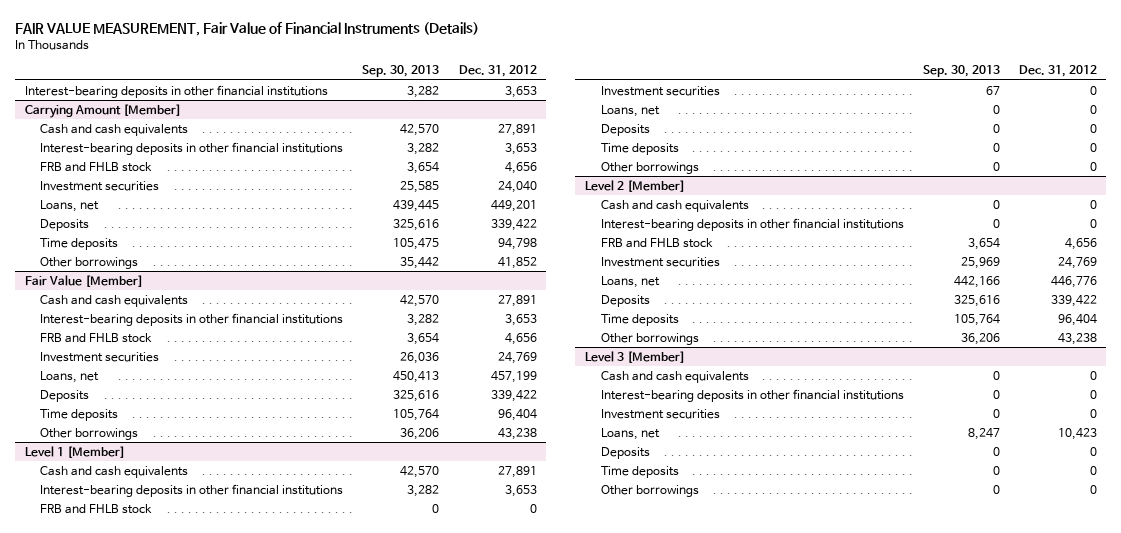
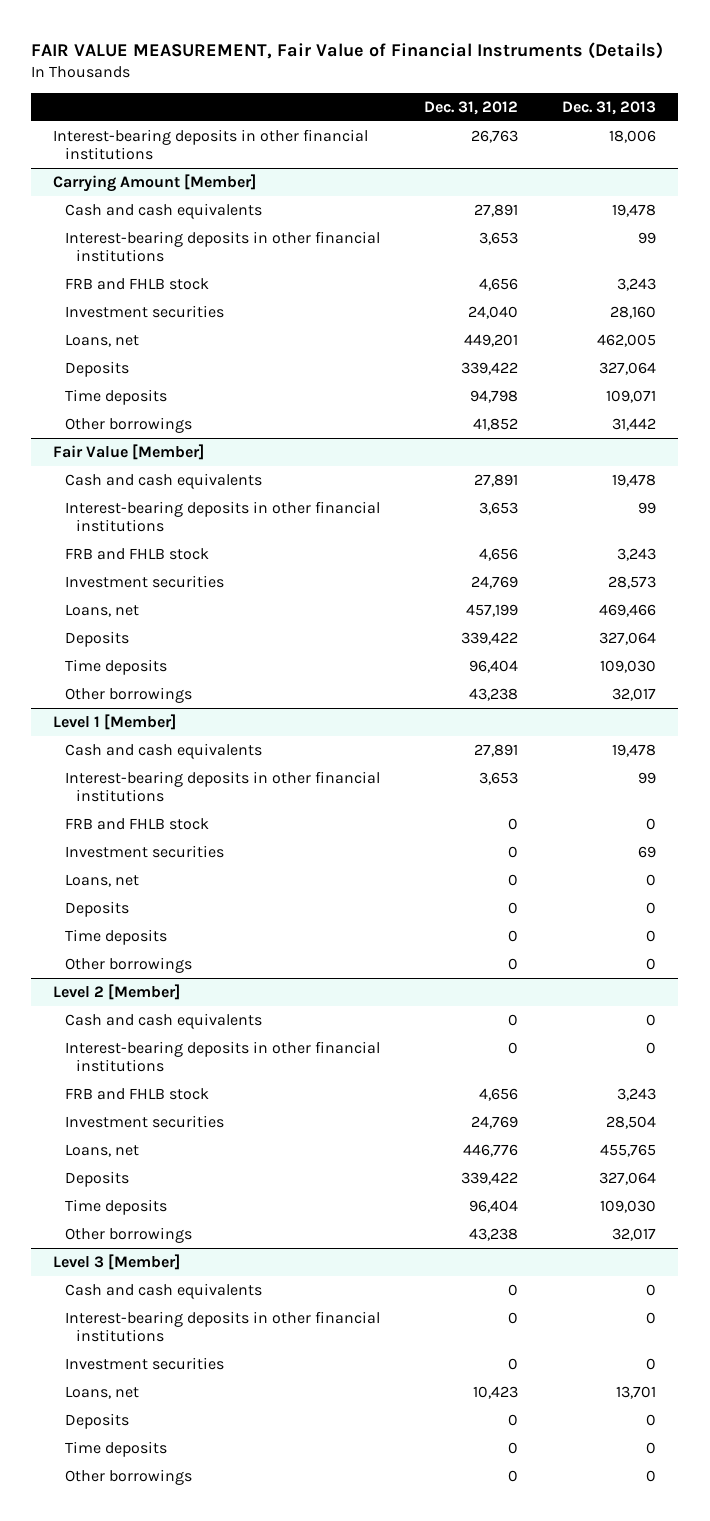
- | Sep. 30, 2013 | Dec. 31, 2012
+ | Dec. 31, 2012 | Dec. 31, 2013
- Interest-bearing deposits in other financial institutions | 3,282 | 3,653
+ Interest-bearing deposits in other financial institutions | 26,763 | 18,006

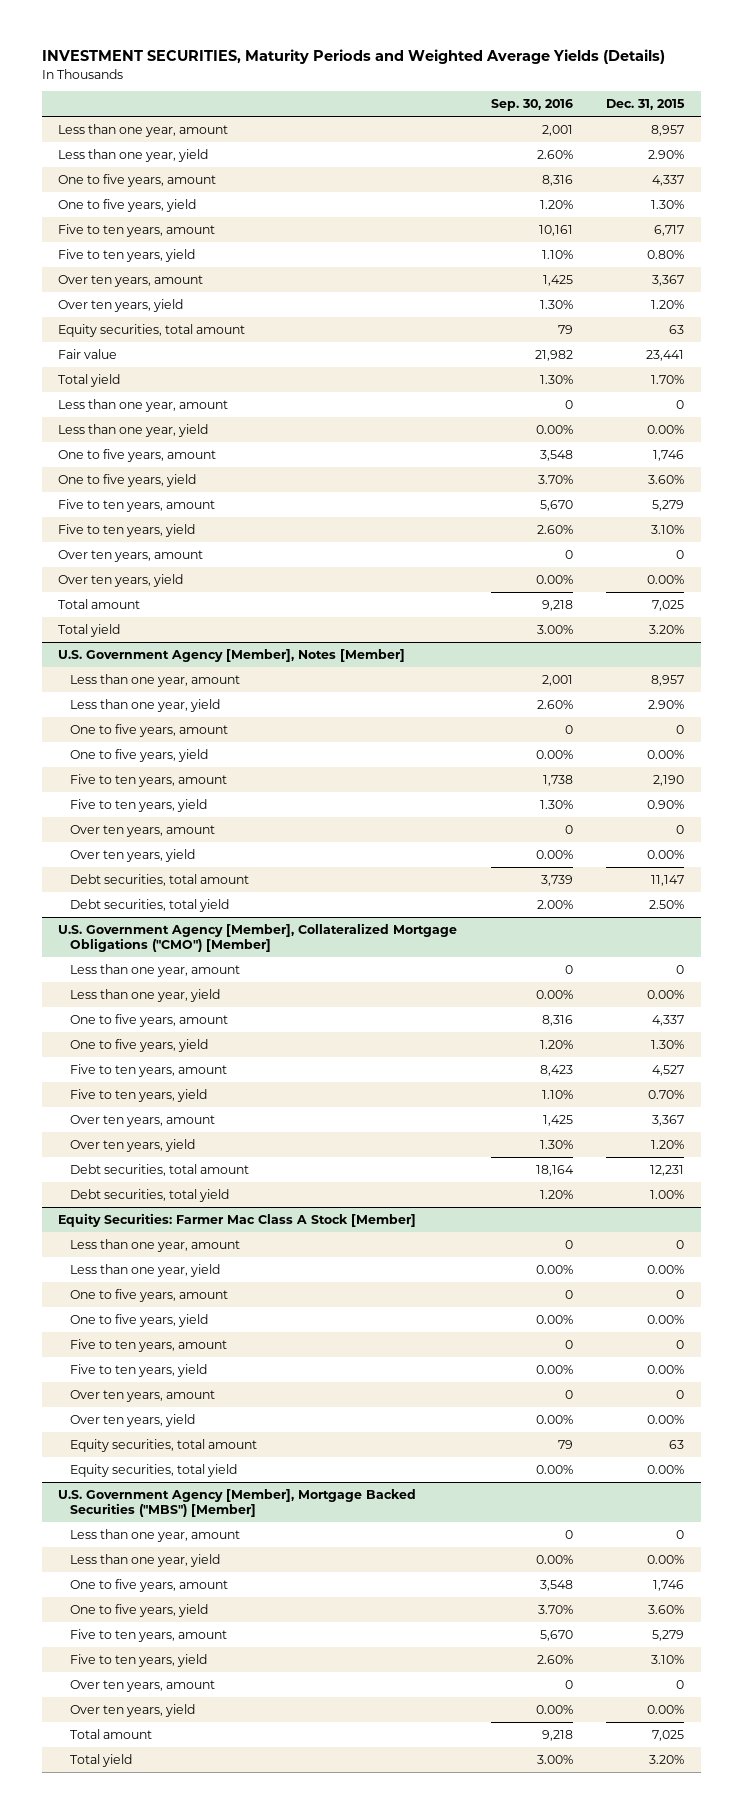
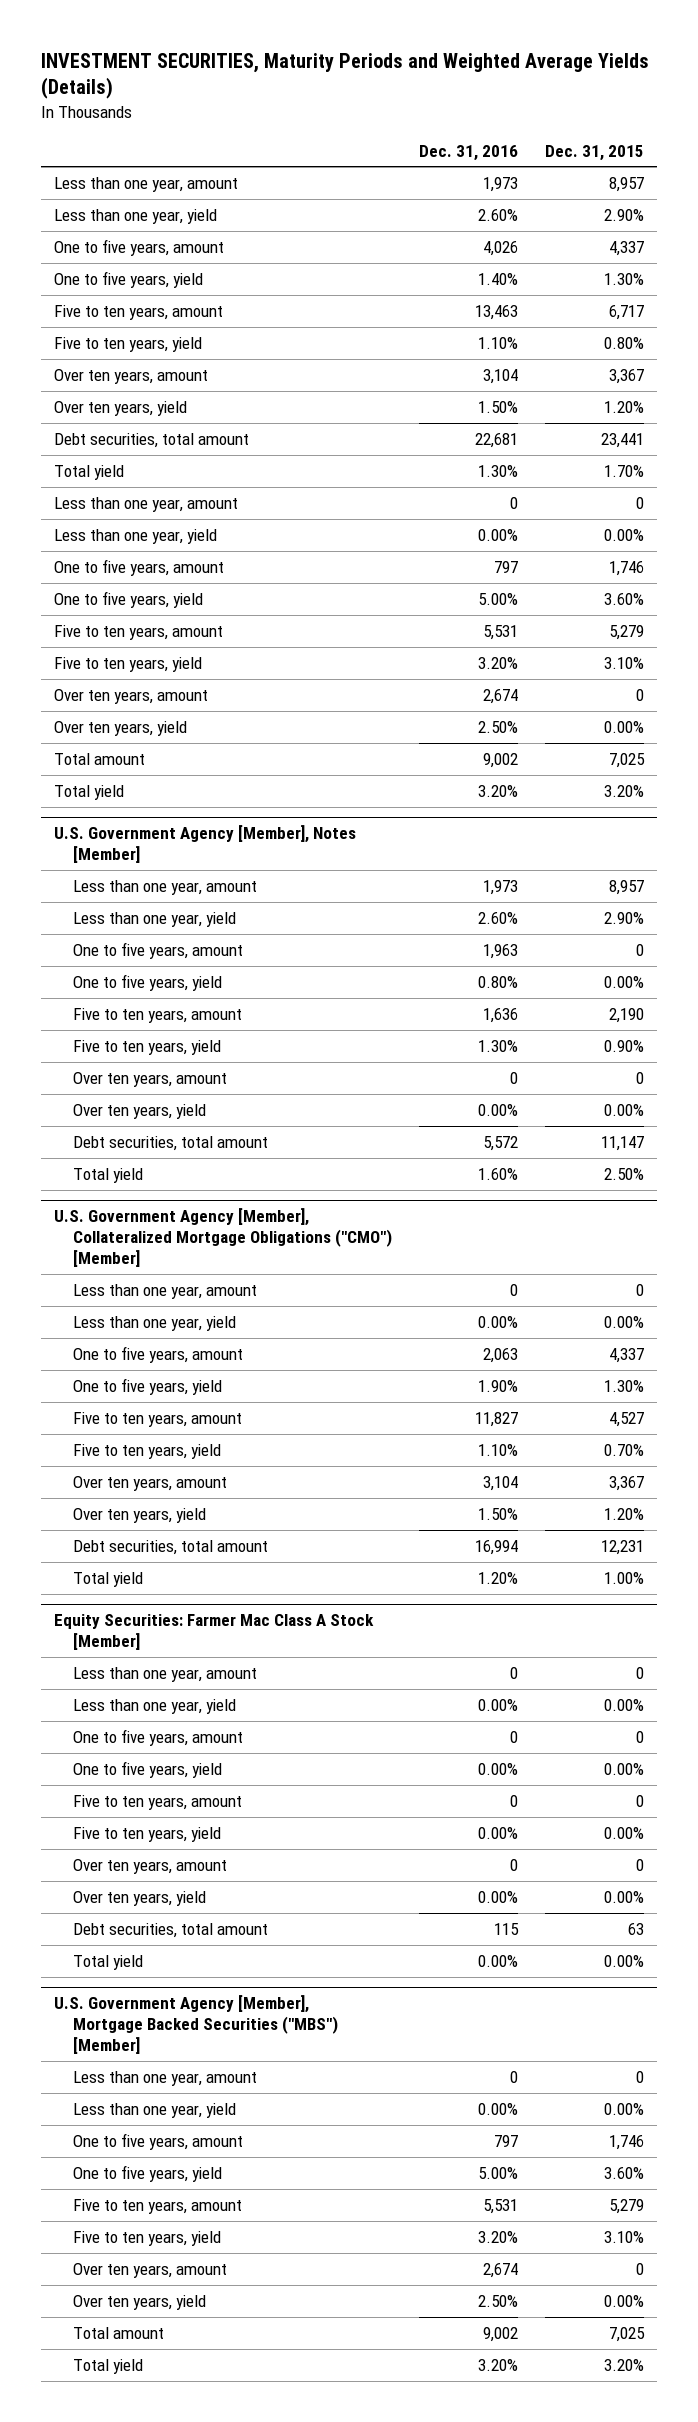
- | Sep. 30, 2016 | Dec. 31, 2015
+ | Dec. 31, 2016 | Dec. 31, 2015
- Equity securities, total amount | 79 | 63
- Fair value | 21,982 | 23,441
+ Debt securities, total amount | 22,681 | 23,441
@ U.S. Government Agency [Member], Notes [Member]
- Debt securities, total yield | 2.00% | 2.50%
+ Total yield | 1.60% | 2.50%
@ U.S. Government Agency [Member], Collateralized Mortgage Obligations ("CMO") [Member]
- Debt securities, total yield | 1.20% | 1.00%
+ Total yield | 1.20% | 1.00%
@ Equity Securities: Farmer Mac Class A Stock [Member]
- Equity securities, total amount | 79 | 63
- Equity securities, total yield | 0.00% | 0.00%
+ Debt securities, total amount | 115 | 63
+ Total yield | 0.00% | 0.00%

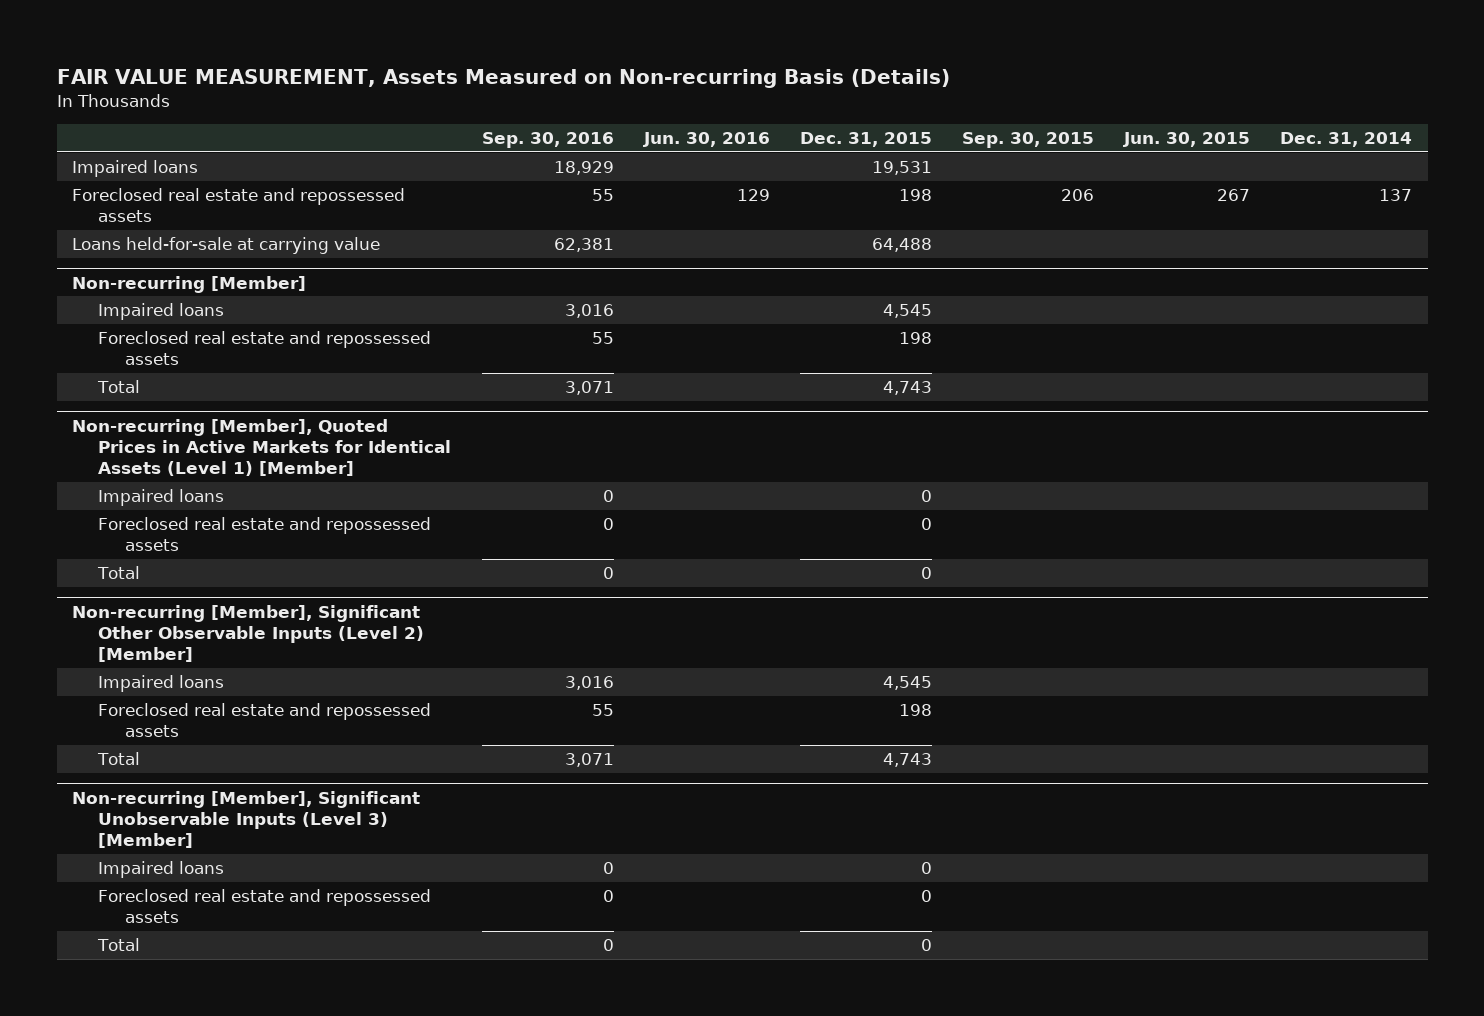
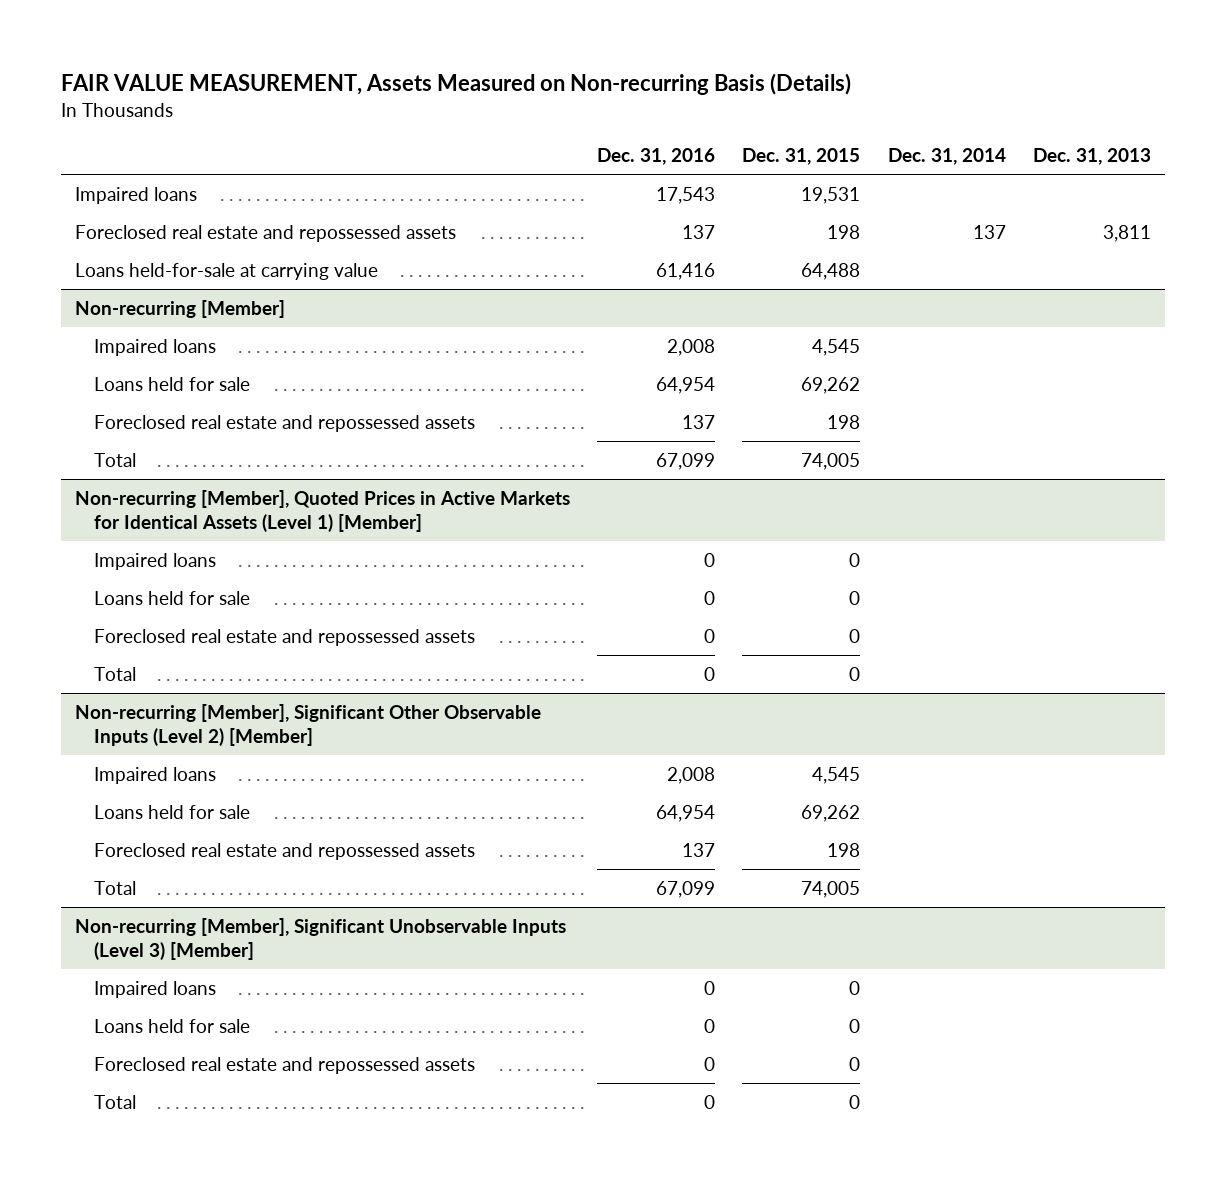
- | Sep. 30, 2016 | Jun. 30, 2016 | Dec. 31, 2015 | Sep. 30, 2015 | Jun. 30, 2015 | Dec. 31, 2014
+ | Dec. 31, 2016 | Dec. 31, 2015 | Dec. 31, 2014 | Dec. 31, 2013
@ Non-recurring [Member]
+ Loans held for sale | 64,954 | 69,262 | |
- Total | 3,071 | | 4,743 | | |
+ Total | 67,099 | 74,005 | |
@ Non-recurring [Member], Quoted Prices in Active Markets for Identical Assets (Level 1) [Member]
+ Loans held for sale | 0 | 0 | |
@ Non-recurring [Member], Significant Other Observable Inputs (Level 2) [Member]
+ Loans held for sale | 64,954 | 69,262 | |
- Total | 3,071 | | 4,743 | | |
+ Total | 67,099 | 74,005 | |
@ Non-recurring [Member], Significant Unobservable Inputs (Level 3) [Member]
+ Loans held for sale | 0 | 0 | |

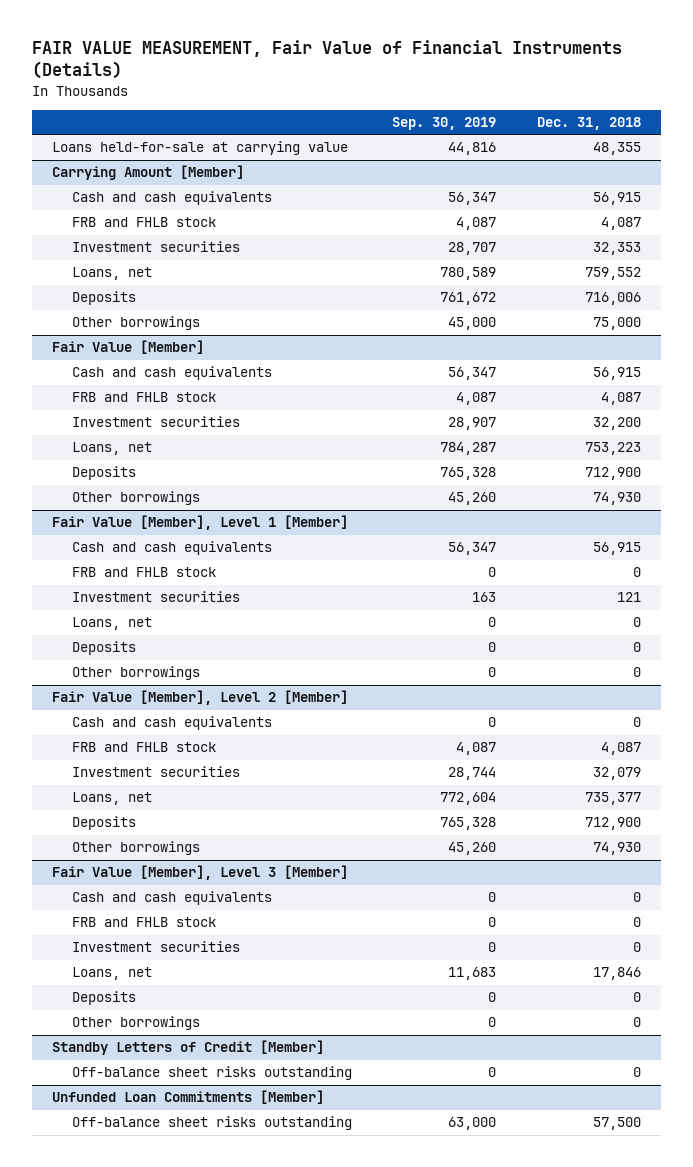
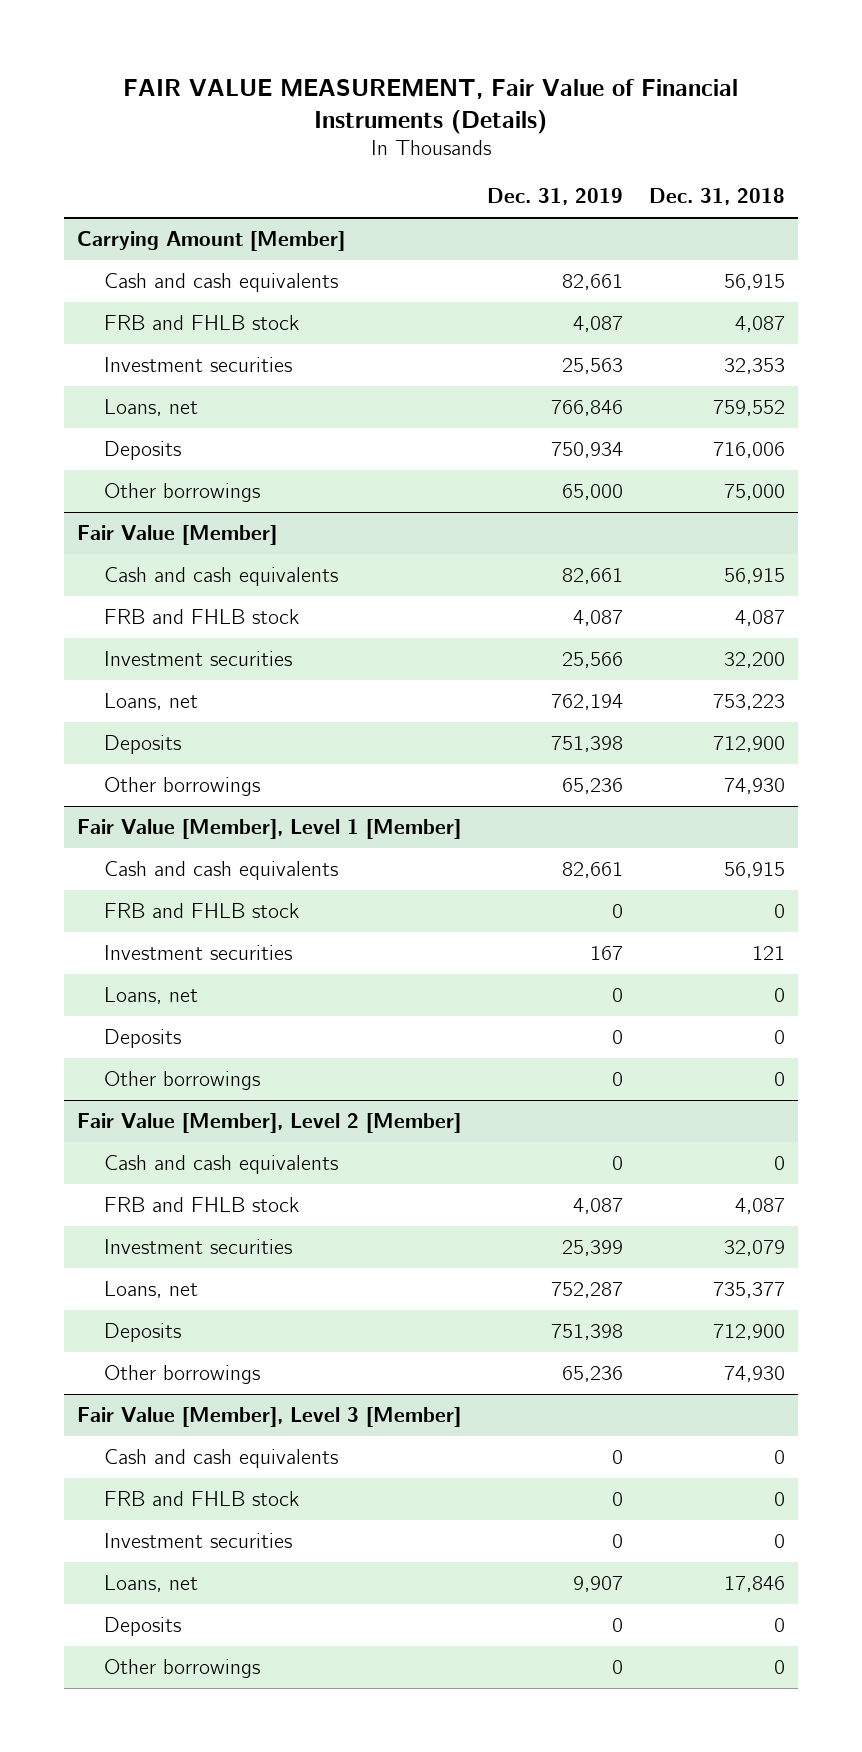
- | Sep. 30, 2019 | Dec. 31, 2018
+ | Dec. 31, 2019 | Dec. 31, 2018
- Loans held-for-sale at carrying value | 44,816 | 48,355
- Standby Letters of Credit [Member]
- Off-balance sheet risks outstanding | 0 | 0
- Unfunded Loan Commitments [Member]
- Off-balance sheet risks outstanding | 63,000 | 57,500

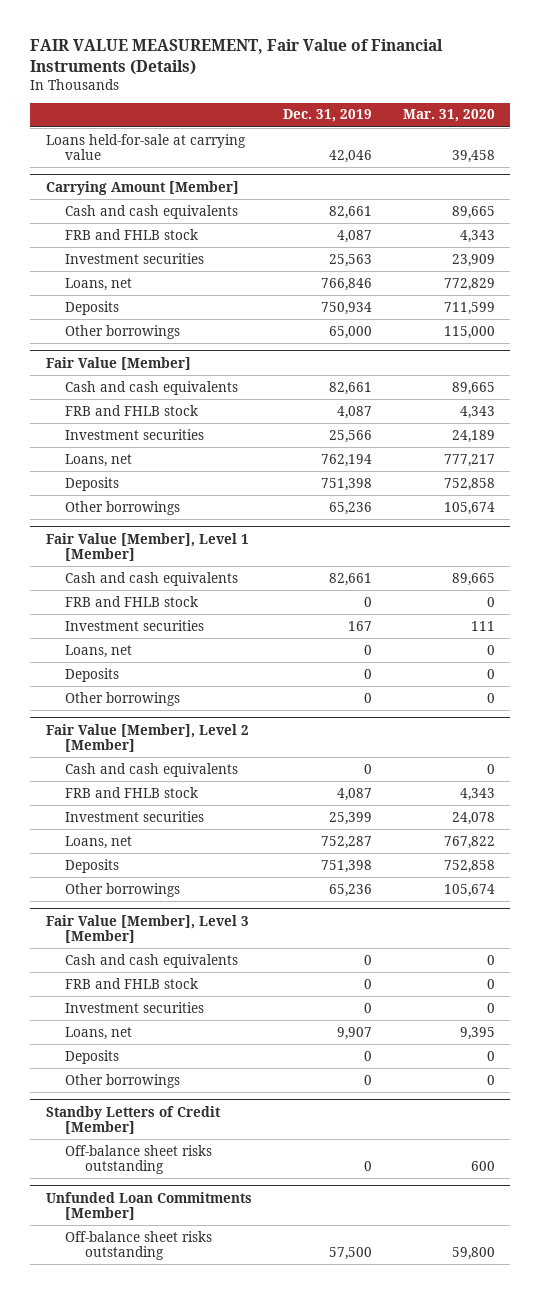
- | Dec. 31, 2019 | Dec. 31, 2018
+ | Dec. 31, 2019 | Mar. 31, 2020
+ Loans held-for-sale at carrying value | 42,046 | 39,458
+ Standby Letters of Credit [Member]
+ Off-balance sheet risks outstanding | 0 | 600
+ Unfunded Loan Commitments [Member]
+ Off-balance sheet risks outstanding | 57,500 | 59,800

